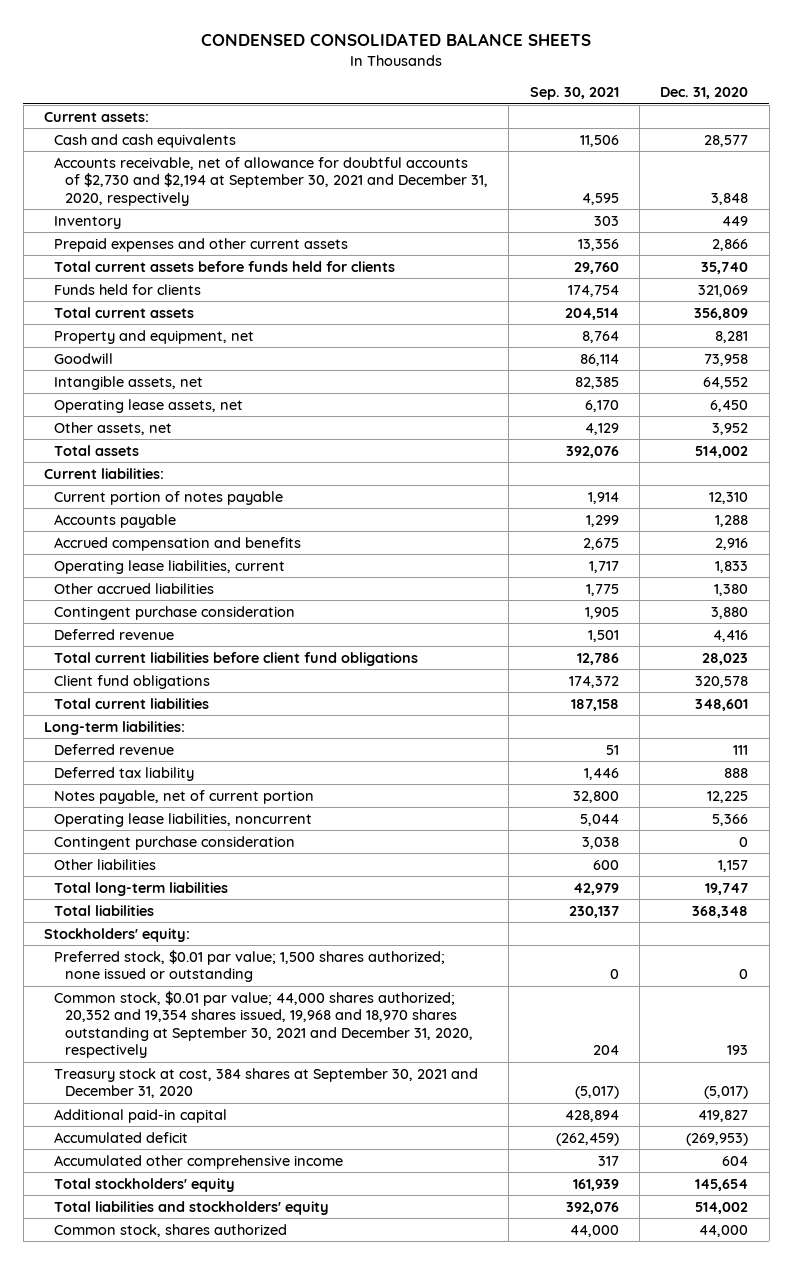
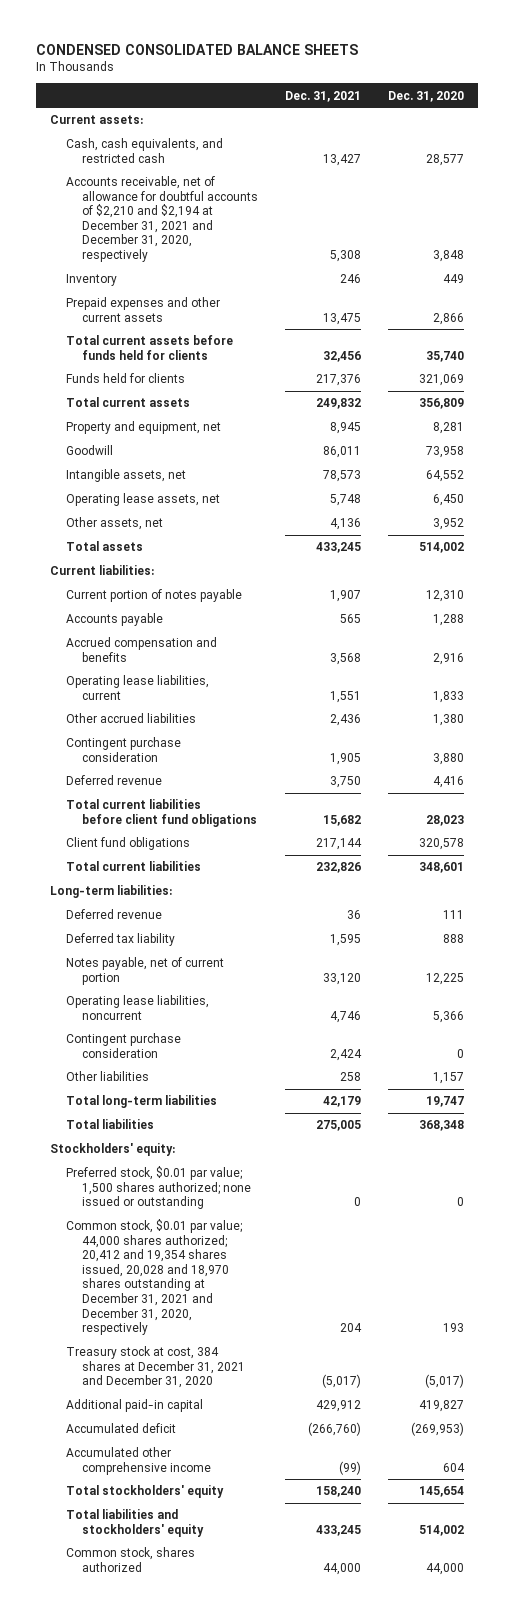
- | Sep. 30, 2021 | Dec. 31, 2020
+ | Dec. 31, 2021 | Dec. 31, 2020
- Cash and cash equivalents | 11,506 | 28,577
- Accounts receivable, net of allowance for doubtful accounts of $2,730 and $2,194 at September 30, 2021 and December 31, 2020, respectively | 4,595 | 3,848
+ Cash, cash equivalents, and restricted cash | 13,427 | 28,577
+ Accounts receivable, net of allowance for doubtful accounts of $2,210 and $2,194 at December 31, 2021 and December 31, 2020, respectively | 5,308 | 3,848
- Common stock, $0.01 par value; 44,000 shares authorized; 20,352 and 19,354 shares issued, 19,968 and 18,970 shares outstanding at September 30, 2021 and December 31, 2020, respectively | 204 | 193
- Treasury stock at cost, 384 shares at September 30, 2021 and December 31, 2020 | (5,017) | (5,017)
+ Common stock, $0.01 par value; 44,000 shares authorized; 20,412 and 19,354 shares issued, 20,028 and 18,970 shares outstanding at December 31, 2021 and December 31, 2020, respectively | 204 | 193
+ Treasury stock at cost, 384 shares at December 31, 2021 and December 31, 2020 | (5,017) | (5,017)

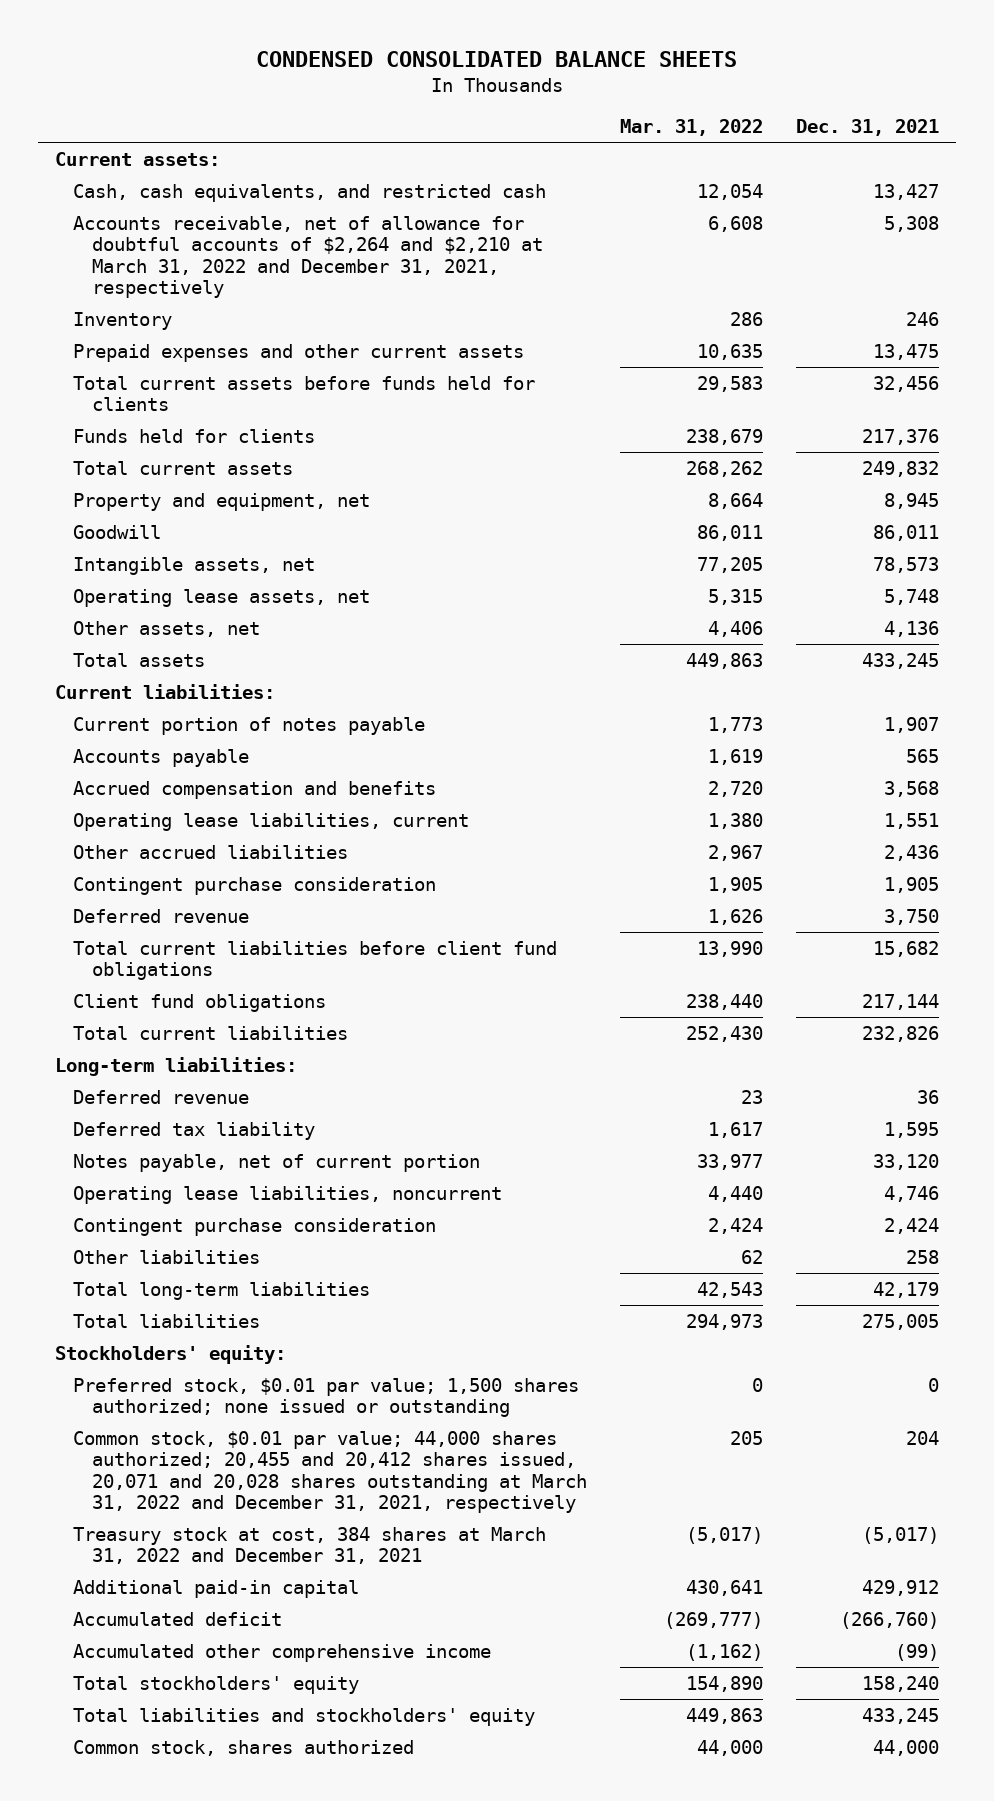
- | Dec. 31, 2021 | Dec. 31, 2020
+ | Mar. 31, 2022 | Dec. 31, 2021
- Accounts receivable, net of allowance for doubtful accounts of $2,210 and $2,194 at December 31, 2021 and December 31, 2020, respectively | 5,308 | 3,848
+ Accounts receivable, net of allowance for doubtful accounts of $2,264 and $2,210 at March 31, 2022 and December 31, 2021, respectively | 6,608 | 5,308
- Common stock, $0.01 par value; 44,000 shares authorized; 20,412 and 19,354 shares issued, 20,028 and 18,970 shares outstanding at December 31, 2021 and December 31, 2020, respectively | 204 | 193
- Treasury stock at cost, 384 shares at December 31, 2021 and December 31, 2020 | (5,017) | (5,017)
+ Common stock, $0.01 par value; 44,000 shares authorized; 20,455 and 20,412 shares issued, 20,071 and 20,028 shares outstanding at March 31, 2022 and December 31, 2021, respectively | 205 | 204
+ Treasury stock at cost, 384 shares at March 31, 2022 and December 31, 2021 | (5,017) | (5,017)

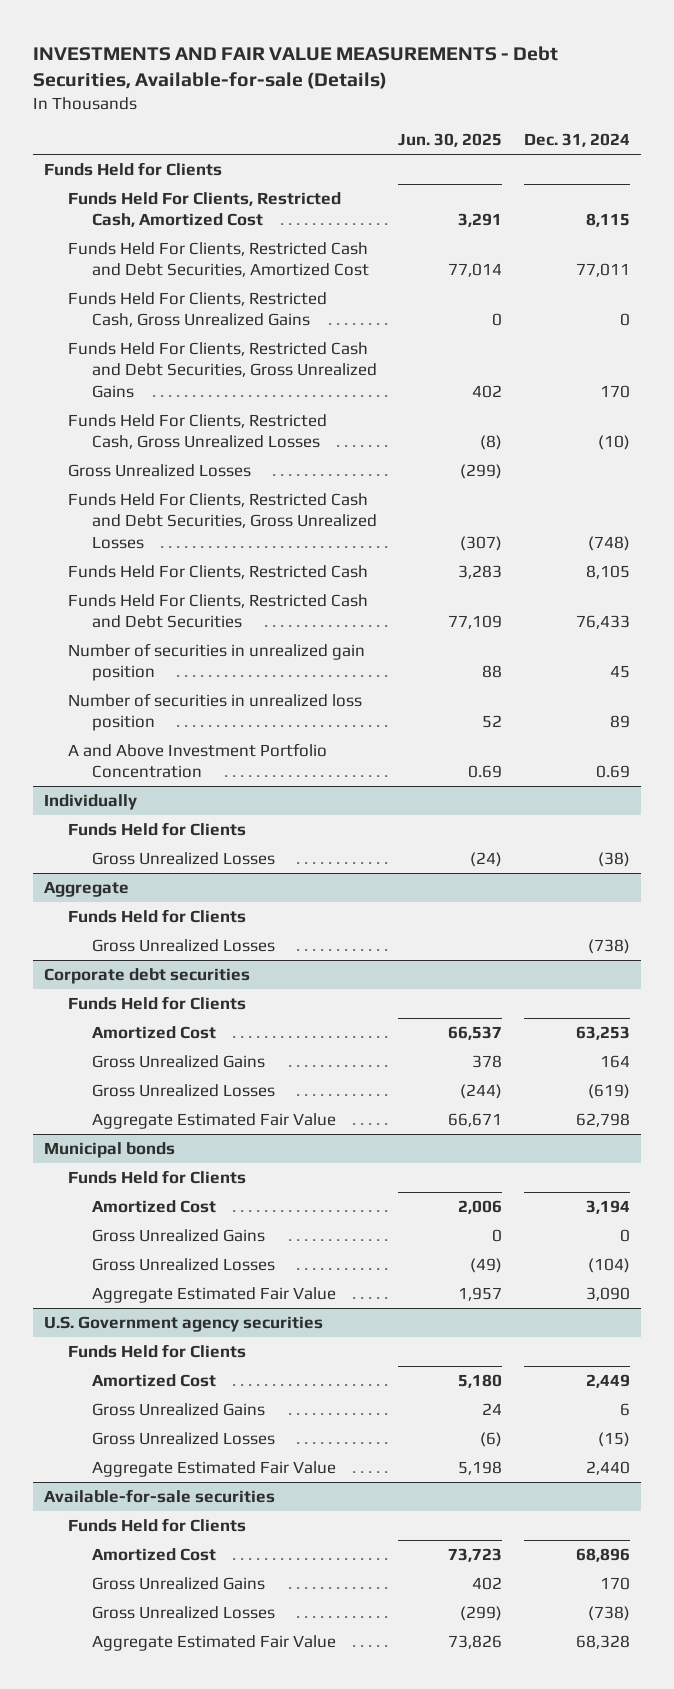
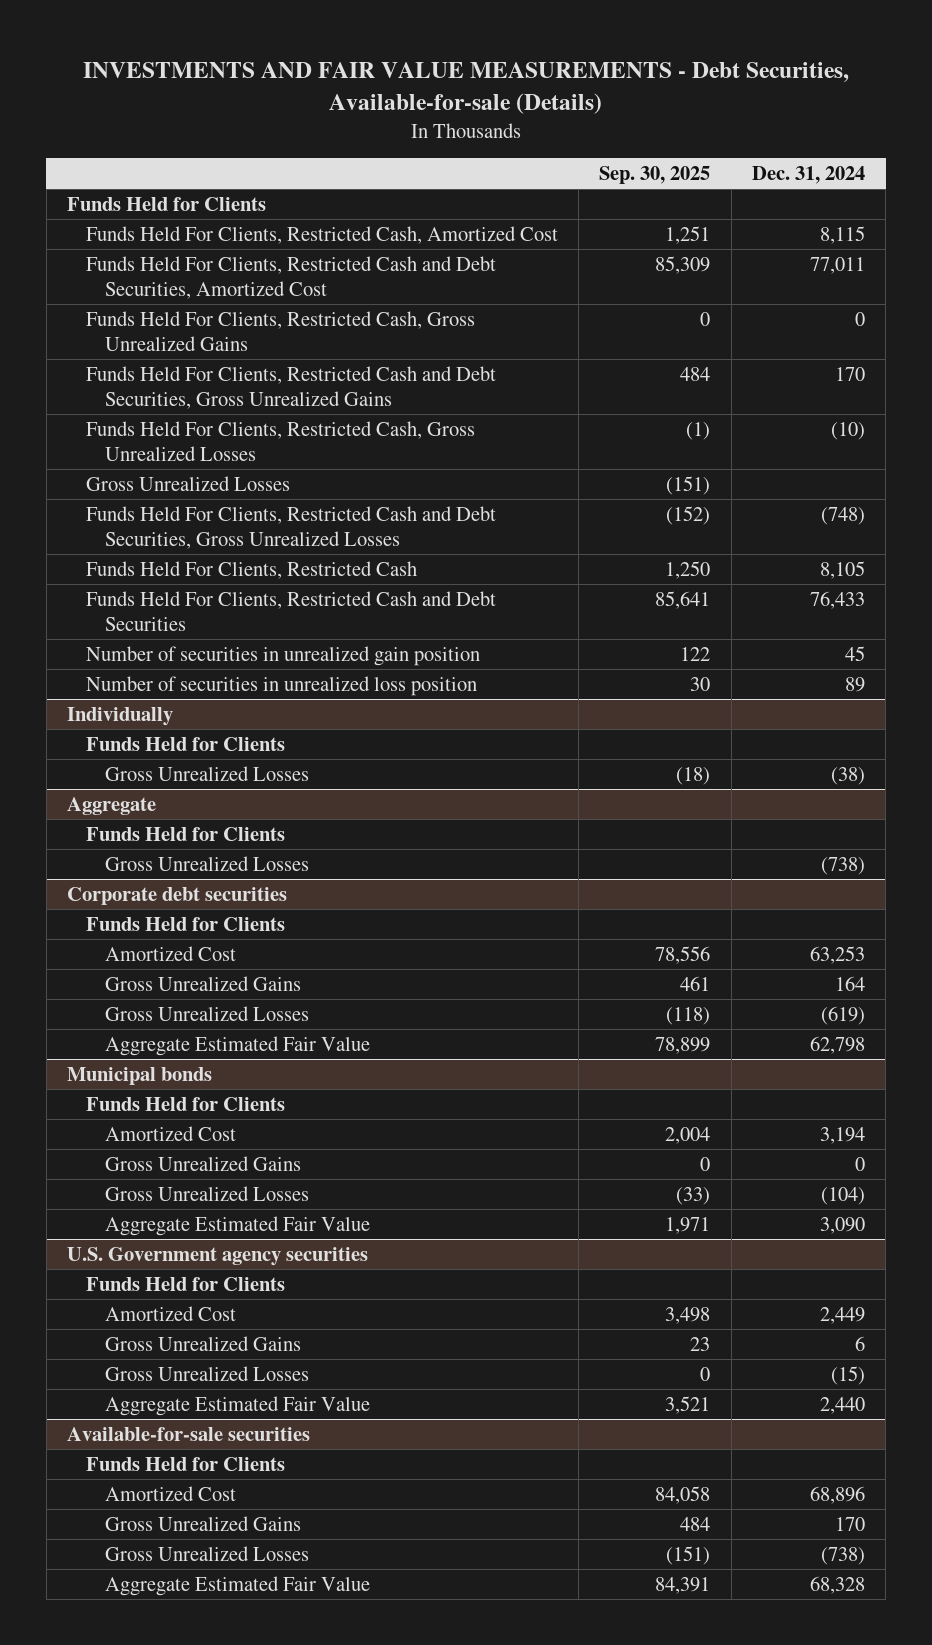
- | Jun. 30, 2025 | Dec. 31, 2024
+ | Sep. 30, 2025 | Dec. 31, 2024
- A and Above Investment Portfolio Concentration | 0.69 | 0.69

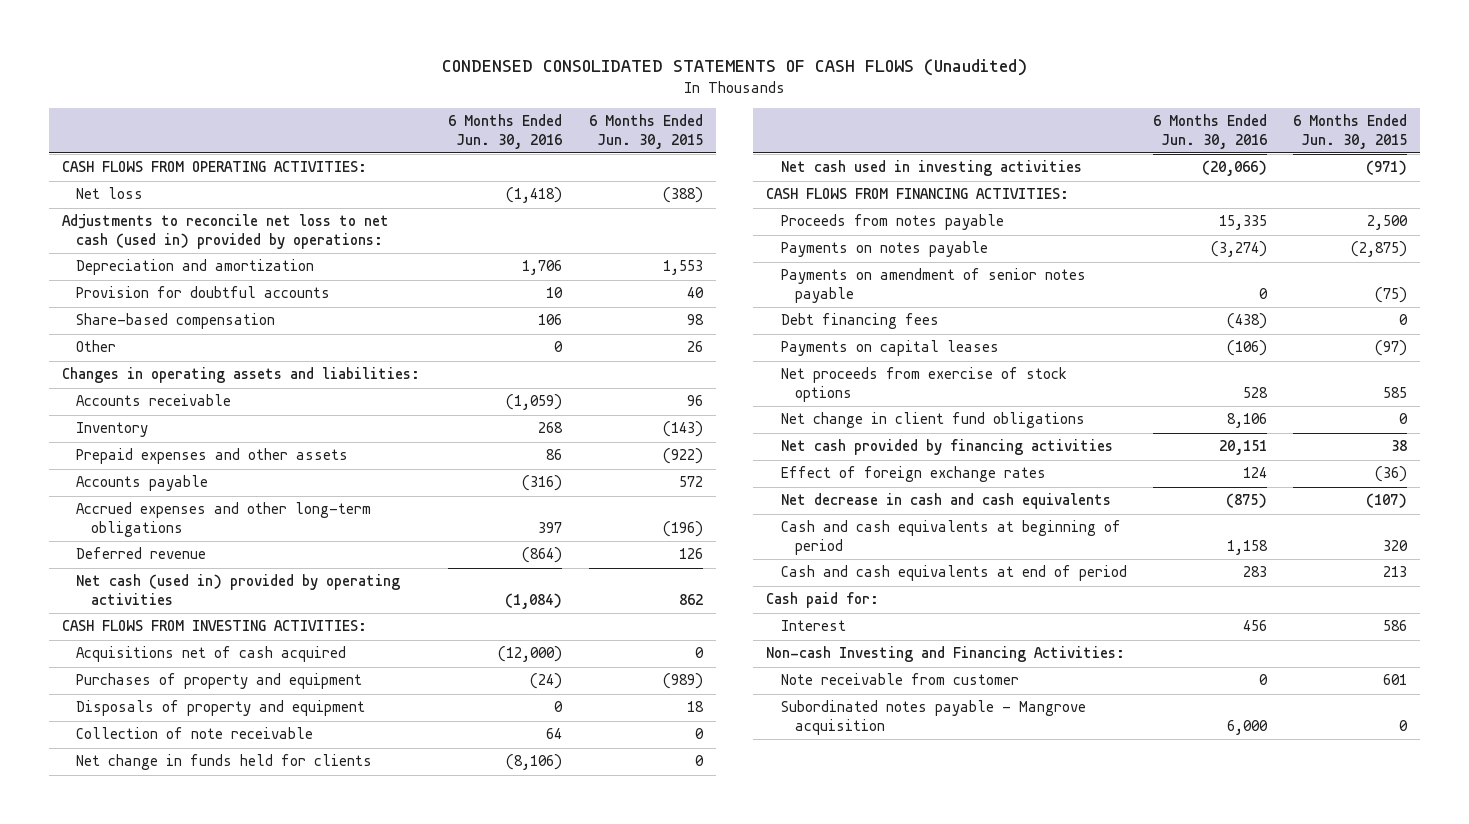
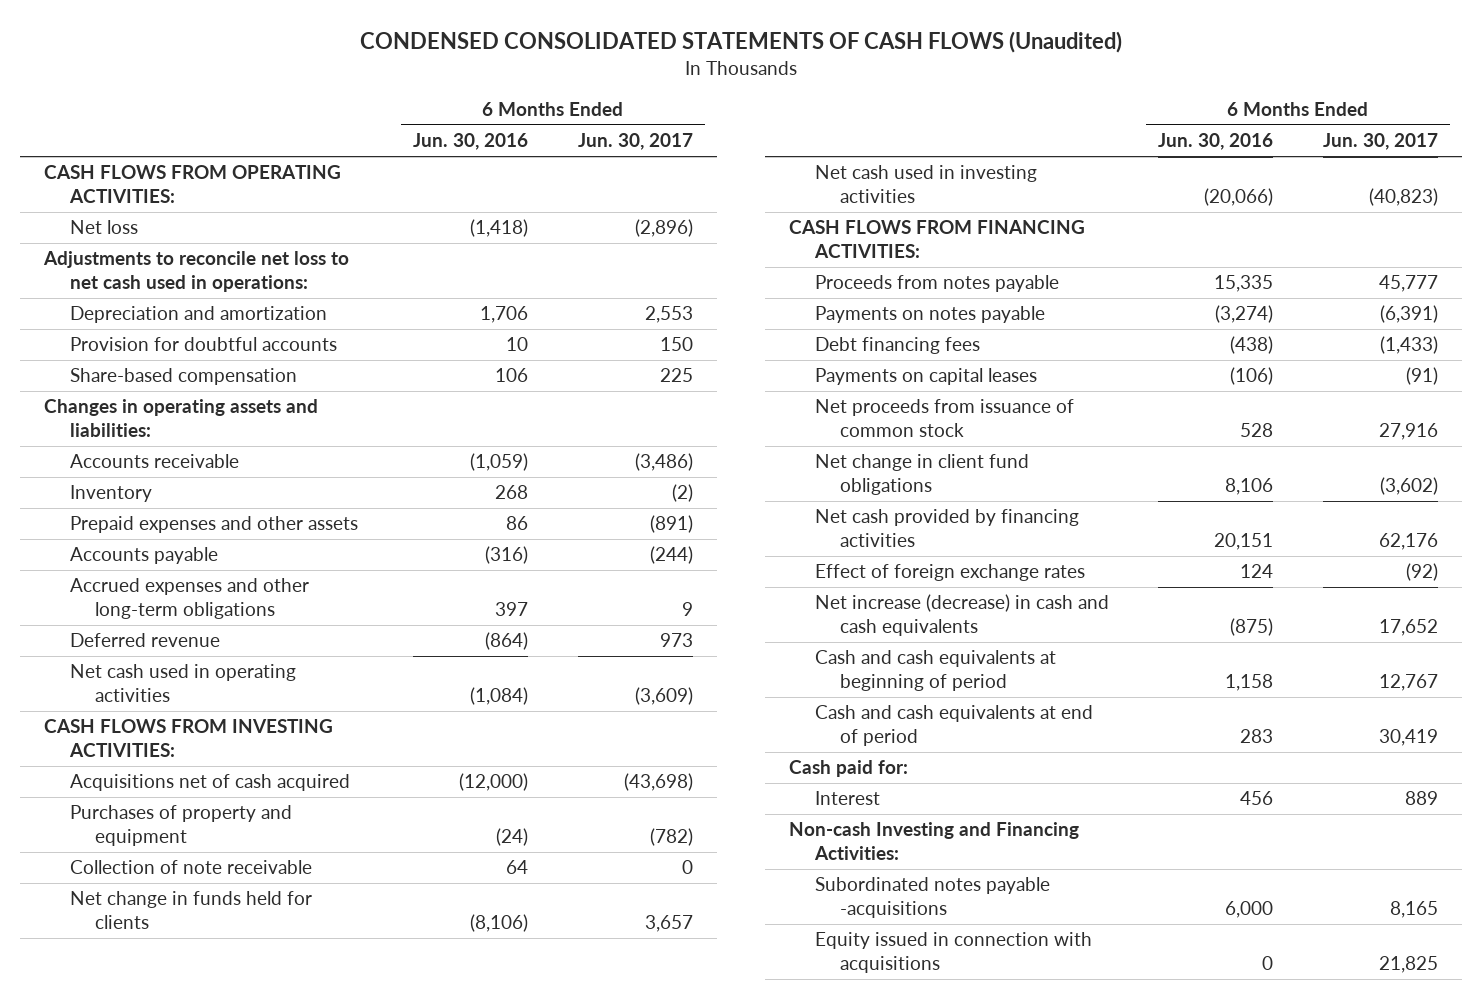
- | 6 Months Ended Jun. 30, 2016 | 6 Months Ended Jun. 30, 2015
+ | 6 Months Ended Jun. 30, 2016 | 6 Months Ended Jun. 30, 2017
- Adjustments to reconcile net loss to net cash (used in) provided by operations:
+ Adjustments to reconcile net loss to net cash used in operations:
- Other | 0 | 26
- Net cash (used in) provided by operating activities | (1,084) | 862
+ Net cash used in operating activities | (1,084) | (3,609)
- Disposals of property and equipment | 0 | 18
- Payments on amendment of senior notes payable | 0 | (75)
- Net proceeds from exercise of stock options | 528 | 585
+ Net proceeds from issuance of common stock | 528 | 27,916
- Net decrease in cash and cash equivalents | (875) | (107)
+ Net increase (decrease) in cash and cash equivalents | (875) | 17,652
- Note receivable from customer | 0 | 601
- Subordinated notes payable - Mangrove acquisition | 6,000 | 0
+ Subordinated notes payable -acquisitions | 6,000 | 8,165
+ Equity issued in connection with acquisitions | 0 | 21,825

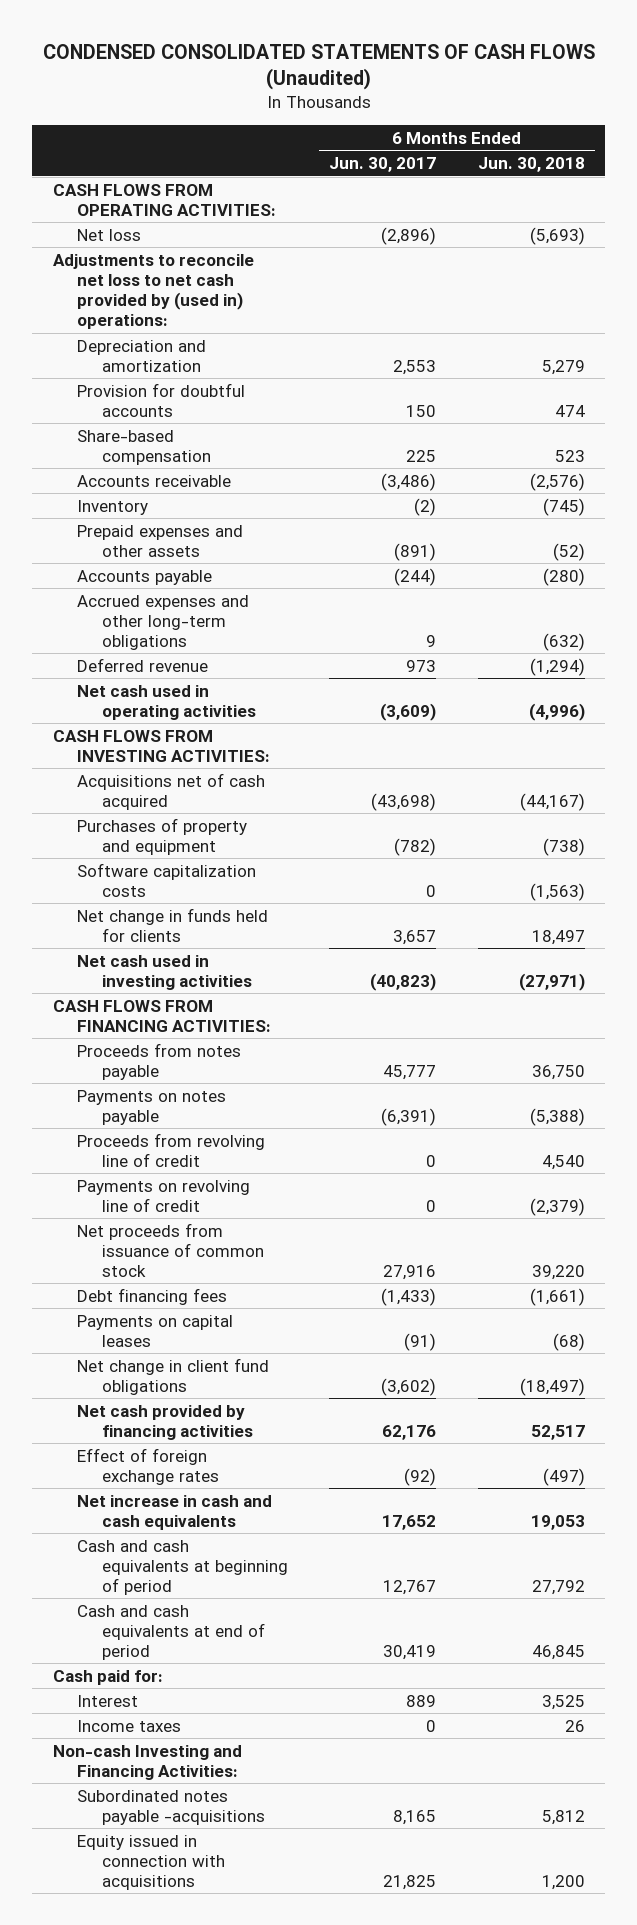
- | 6 Months Ended Jun. 30, 2016 | 6 Months Ended Jun. 30, 2017
+ | 6 Months Ended Jun. 30, 2017 | 6 Months Ended Jun. 30, 2018
- Adjustments to reconcile net loss to net cash used in operations:
+ Adjustments to reconcile net loss to net cash provided by (used in) operations:
- Changes in operating assets and liabilities:
- Collection of note receivable | 64 | 0
+ Software capitalization costs | 0 | (1,563)
+ Proceeds from revolving line of credit | 0 | 4,540
+ Payments on revolving line of credit | 0 | (2,379)
moved up: Net proceeds from issuance of common stock | 27,916 | 39,220
- Net increase (decrease) in cash and cash equivalents | (875) | 17,652
+ Net increase in cash and cash equivalents | 17,652 | 19,053
+ Income taxes | 0 | 26

